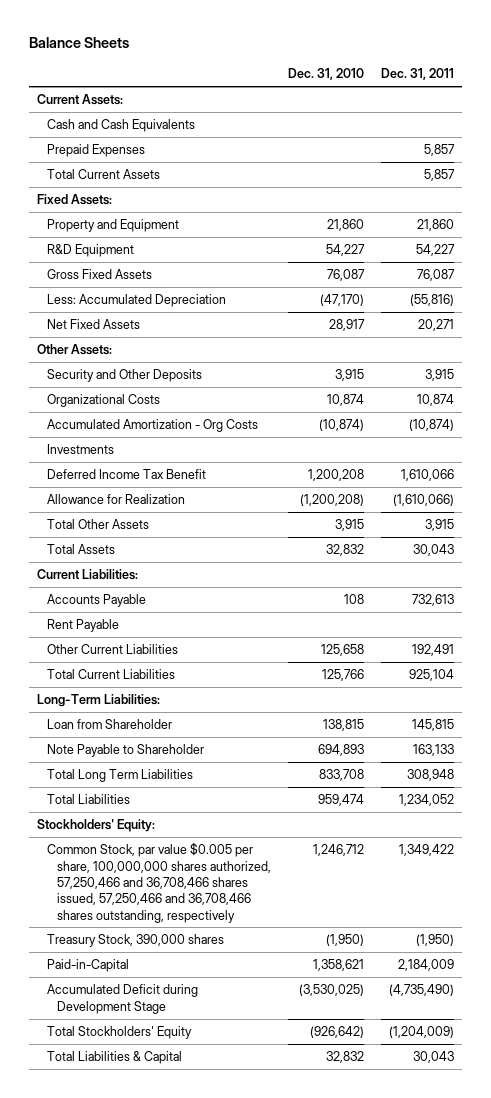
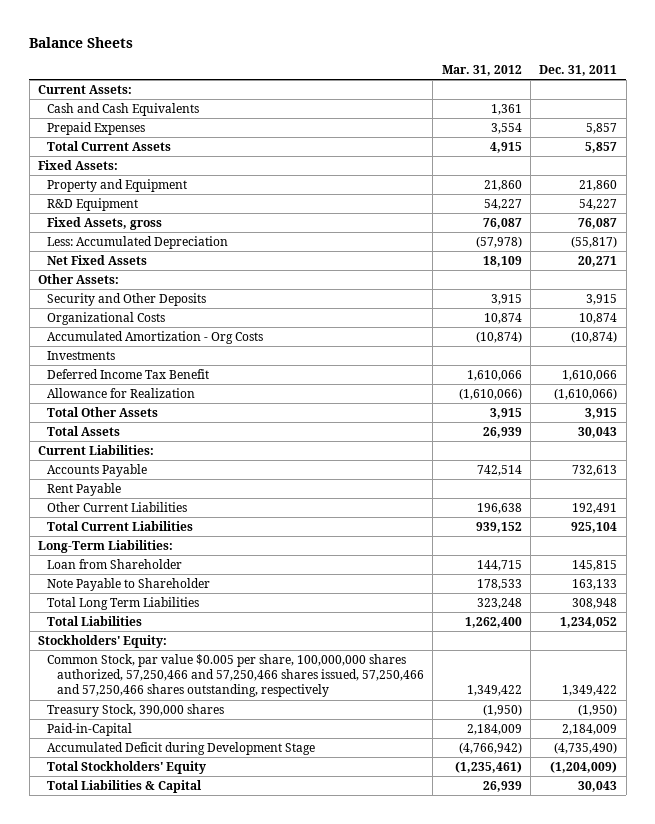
- | Dec. 31, 2010 | Dec. 31, 2011
+ | Mar. 31, 2012 | Dec. 31, 2011
- Gross Fixed Assets | 76,087 | 76,087
- Less: Accumulated Depreciation | (47,170) | (55,816)
+ Fixed Assets, gross | 76,087 | 76,087
+ Less: Accumulated Depreciation | (57,978) | (55,817)
- Common Stock, par value $0.005 per share, 100,000,000 shares authorized, 57,250,466 and 36,708,466 shares issued, 57,250,466 and 36,708,466 shares outstanding, respectively | 1,246,712 | 1,349,422
+ Common Stock, par value $0.005 per share, 100,000,000 shares authorized, 57,250,466 and 57,250,466 shares issued, 57,250,466 and 57,250,466 shares outstanding, respectively | 1,349,422 | 1,349,422

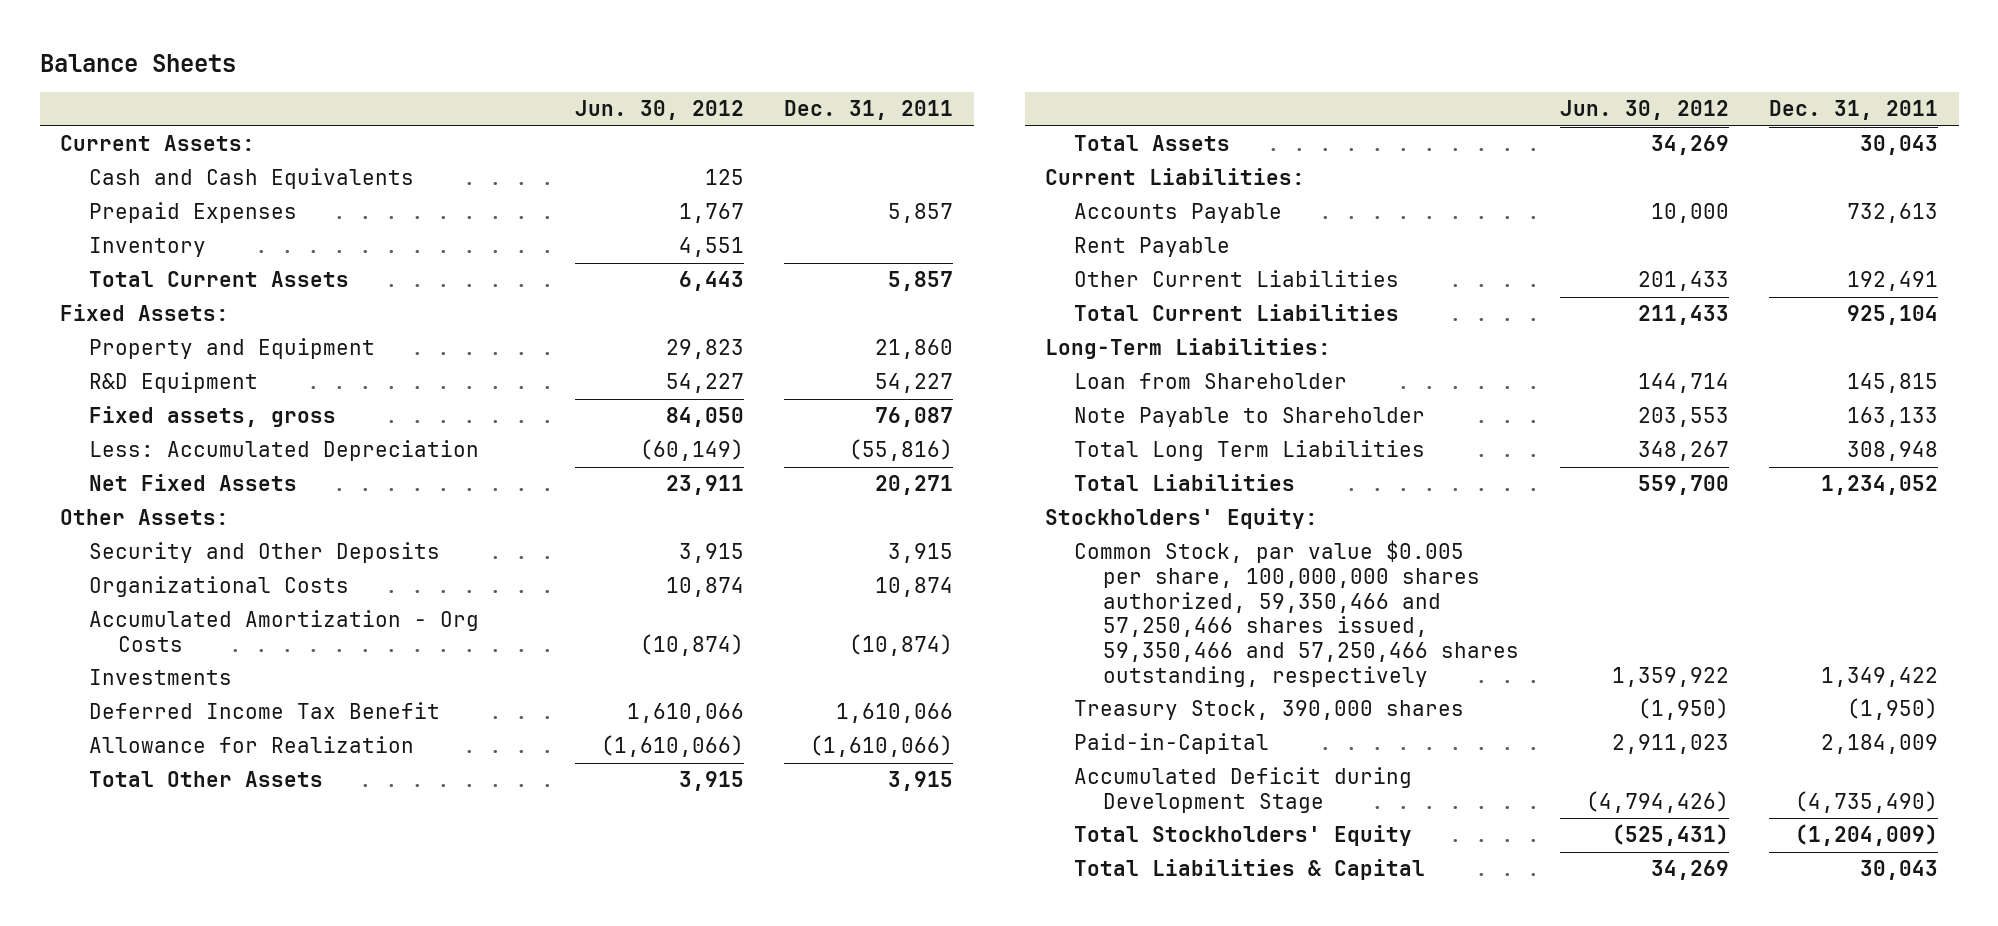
- | Mar. 31, 2012 | Dec. 31, 2011
+ | Jun. 30, 2012 | Dec. 31, 2011
+ Inventory | 4,551 |
- Fixed Assets, gross | 76,087 | 76,087
- Less: Accumulated Depreciation | (57,978) | (55,817)
+ Fixed assets, gross | 84,050 | 76,087
+ Less: Accumulated Depreciation | (60,149) | (55,816)
- Common Stock, par value $0.005 per share, 100,000,000 shares authorized, 57,250,466 and 57,250,466 shares issued, 57,250,466 and 57,250,466 shares outstanding, respectively | 1,349,422 | 1,349,422
+ Common Stock, par value $0.005 per share, 100,000,000 shares authorized, 59,350,466 and 57,250,466 shares issued, 59,350,466 and 57,250,466 shares outstanding, respectively | 1,359,922 | 1,349,422

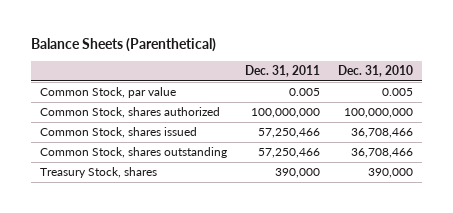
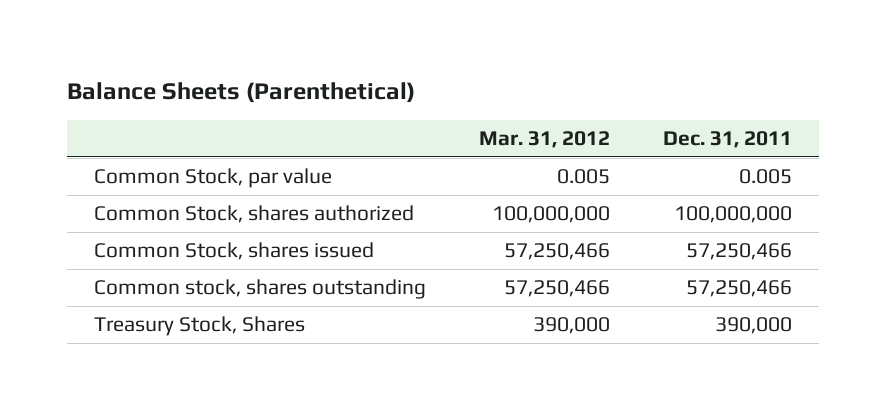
- | Dec. 31, 2011 | Dec. 31, 2010
+ | Mar. 31, 2012 | Dec. 31, 2011
- Common Stock, shares outstanding | 57,250,466 | 36,708,466
- Treasury Stock, shares | 390,000 | 390,000
+ Common stock, shares outstanding | 57,250,466 | 57,250,466
+ Treasury Stock, Shares | 390,000 | 390,000

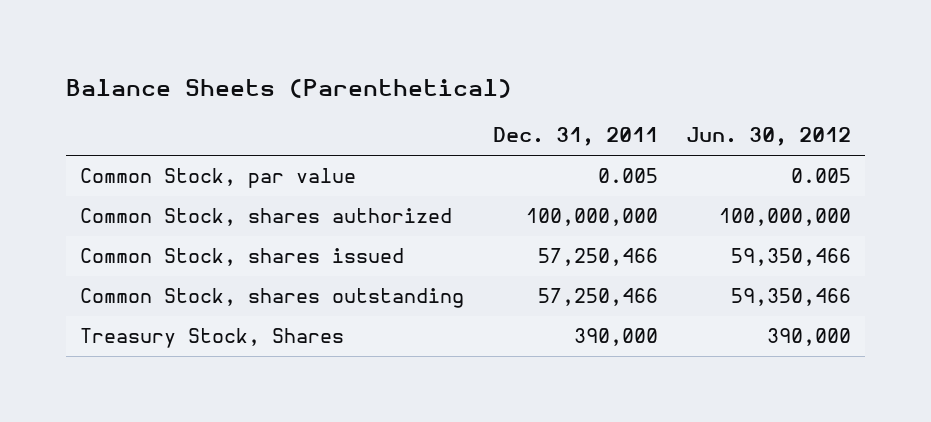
- | Mar. 31, 2012 | Dec. 31, 2011
+ | Dec. 31, 2011 | Jun. 30, 2012
- Common stock, shares outstanding | 57,250,466 | 57,250,466
+ Common Stock, shares outstanding | 57,250,466 | 59,350,466

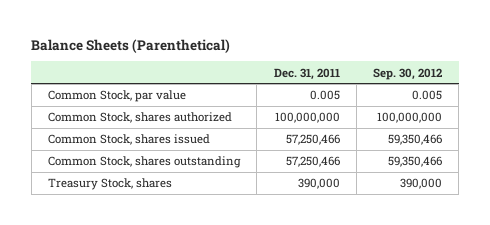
- | Dec. 31, 2011 | Jun. 30, 2012
+ | Dec. 31, 2011 | Sep. 30, 2012
- Treasury Stock, Shares | 390,000 | 390,000
+ Treasury Stock, shares | 390,000 | 390,000

